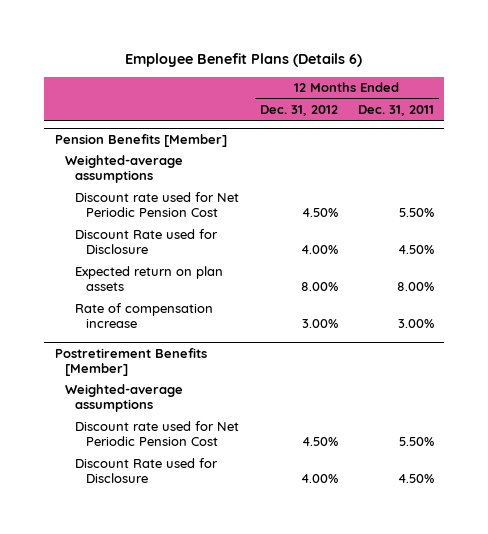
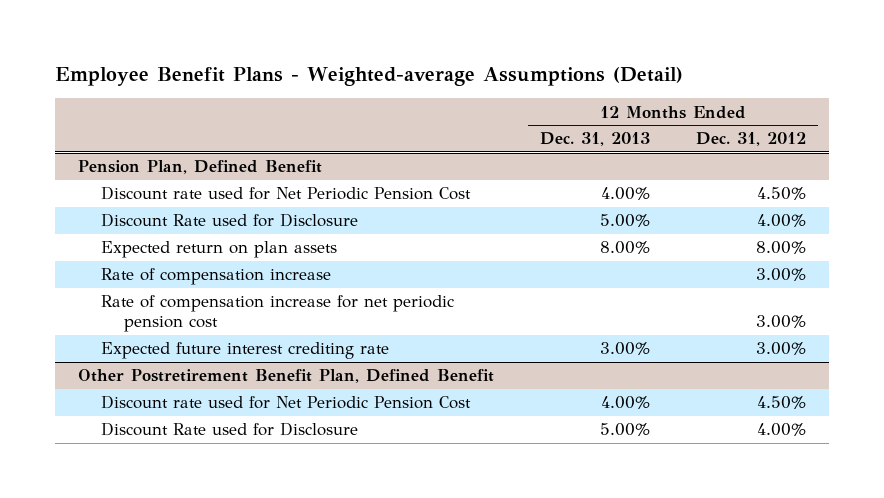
- Employee Benefit Plans (Details 6)
+ Employee Benefit Plans - Weighted-average Assumptions (Detail)
- | 12 Months Ended Dec. 31, 2012 | 12 Months Ended Dec. 31, 2011
+ | 12 Months Ended Dec. 31, 2013 | 12 Months Ended Dec. 31, 2012
- Pension Benefits [Member]
- Weighted-average assumptions
+ Pension Plan, Defined Benefit
- Postretirement Benefits [Member]
- Weighted-average assumptions
+ Rate of compensation increase for net periodic pension cost | | 3.00%
+ Expected future interest crediting rate | 3.00% | 3.00%
+ Other Postretirement Benefit Plan, Defined Benefit

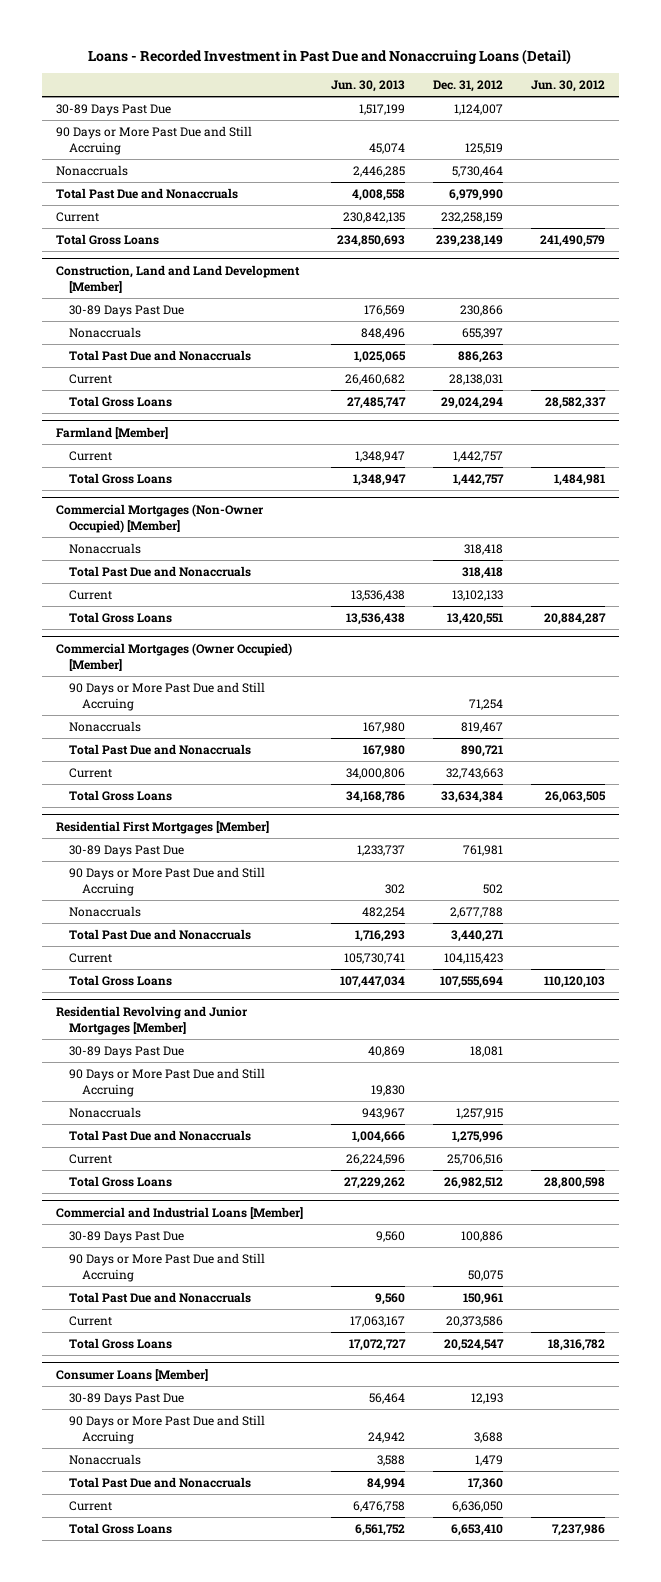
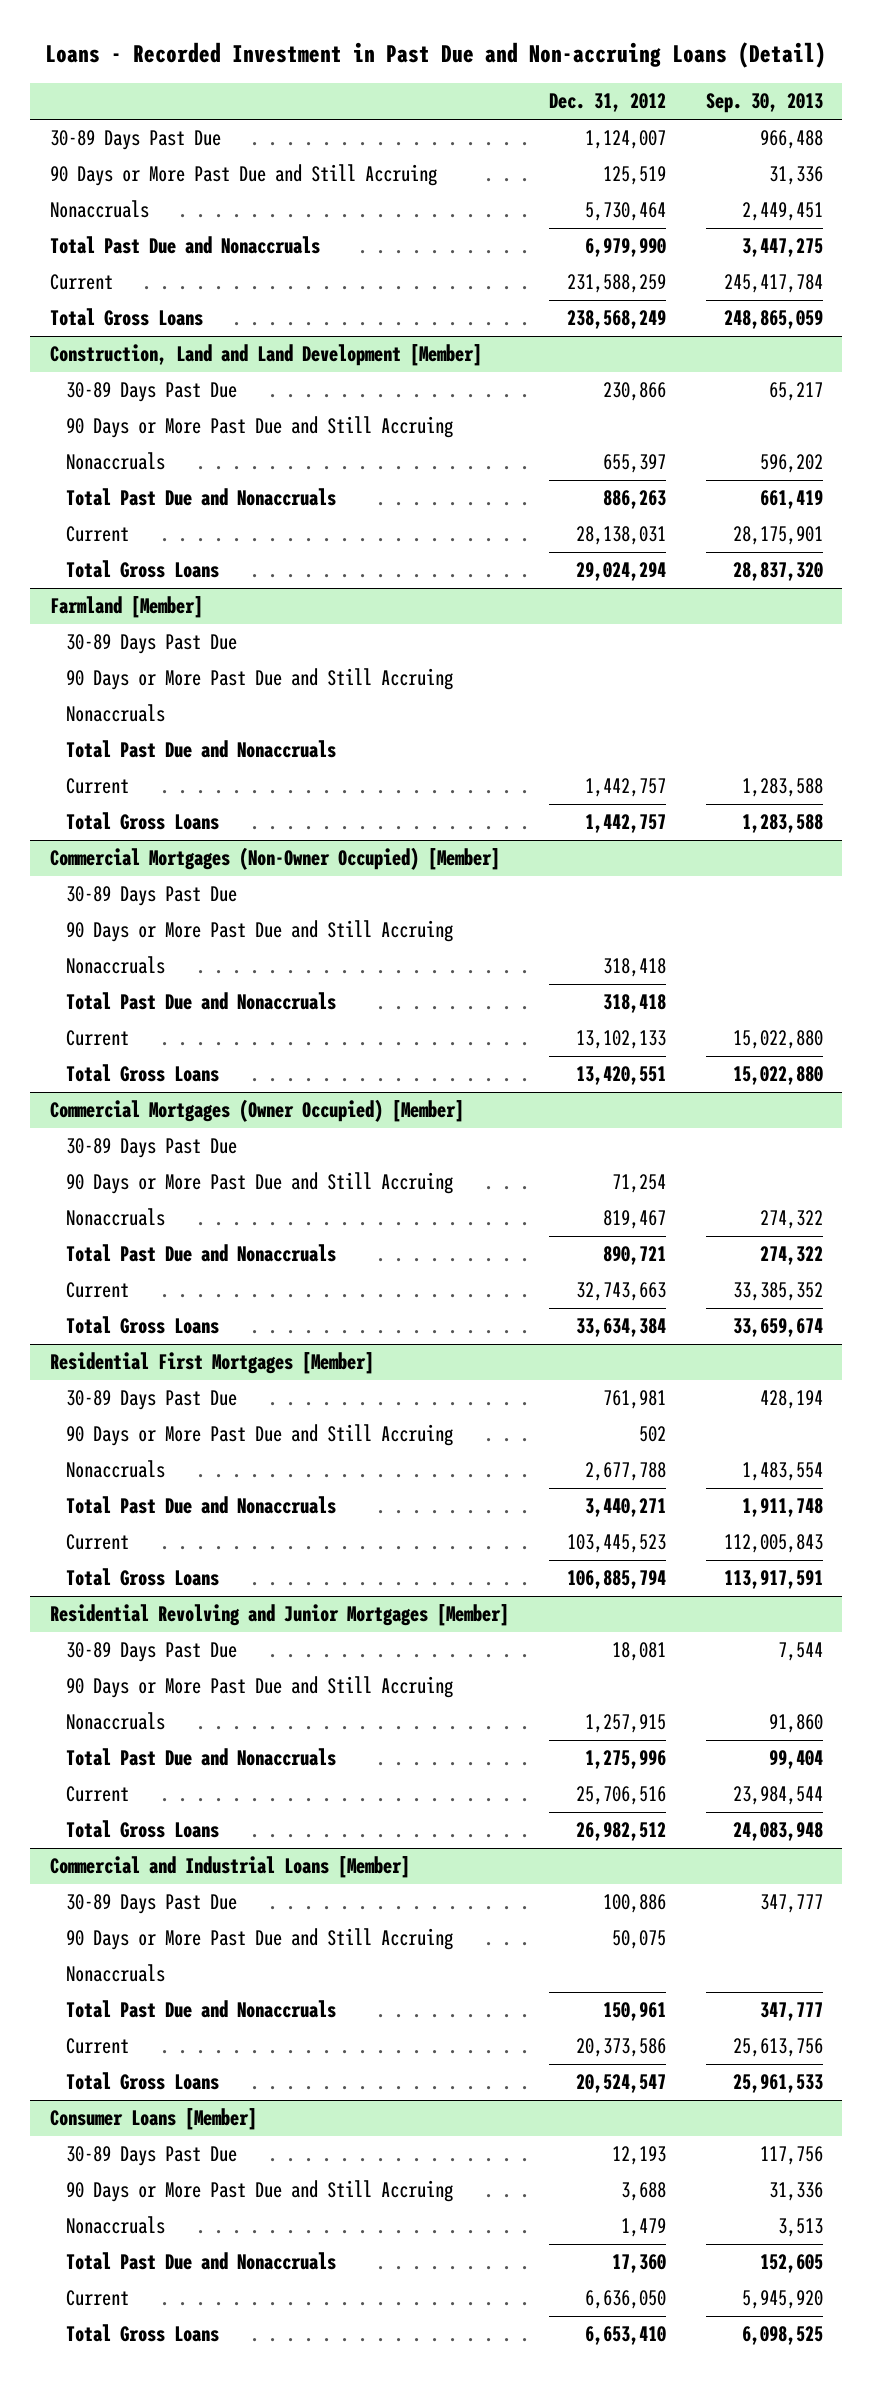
- Loans - Recorded Investment in Past Due and Nonaccruing Loans (Detail)
+ Loans - Recorded Investment in Past Due and Non-accruing Loans (Detail)
- | Jun. 30, 2013 | Dec. 31, 2012 | Jun. 30, 2012
+ | Dec. 31, 2012 | Sep. 30, 2013
- Current | 230,842,135 | 232,258,159 |
- Total Gross Loans | 234,850,693 | 239,238,149 | 241,490,579
+ Current | 231,588,259 | 245,417,784
+ Total Gross Loans | 238,568,249 | 248,865,059
@ Construction, Land and Land Development [Member]
+ 90 Days or More Past Due and Still Accruing
@ Farmland [Member]
+ 30-89 Days Past Due
+ 90 Days or More Past Due and Still Accruing
+ Nonaccruals
+ Total Past Due and Nonaccruals
@ Commercial Mortgages (Non-Owner Occupied) [Member]
+ 30-89 Days Past Due
+ 90 Days or More Past Due and Still Accruing
@ Commercial Mortgages (Owner Occupied) [Member]
+ 30-89 Days Past Due
@ Residential First Mortgages [Member]
- Current | 105,730,741 | 104,115,423 |
- Total Gross Loans | 107,447,034 | 107,555,694 | 110,120,103
+ Current | 103,445,523 | 112,005,843
+ Total Gross Loans | 106,885,794 | 113,917,591
@ Commercial and Industrial Loans [Member]
+ Nonaccruals

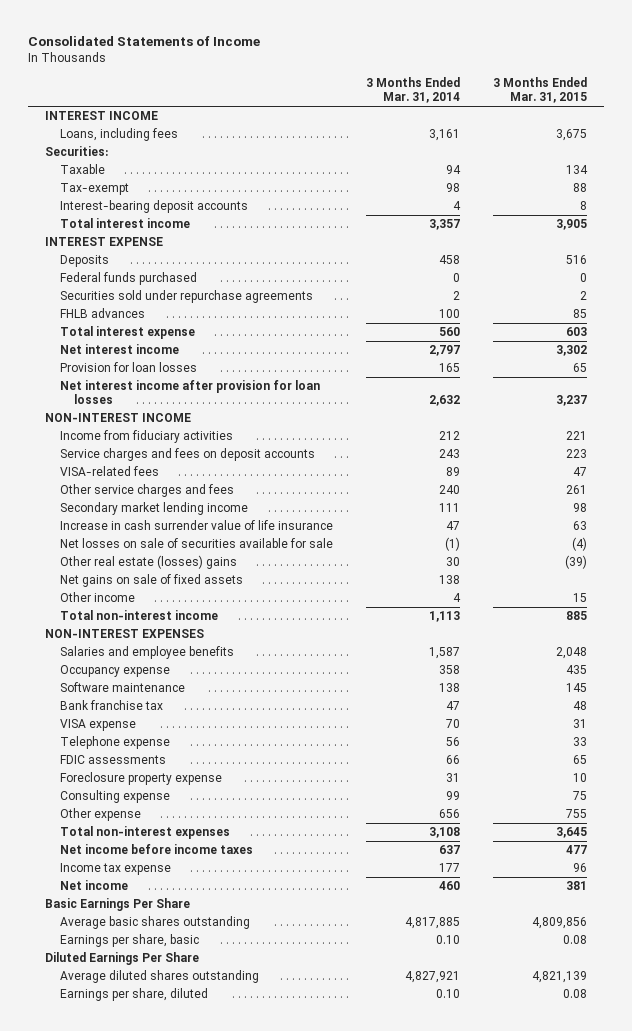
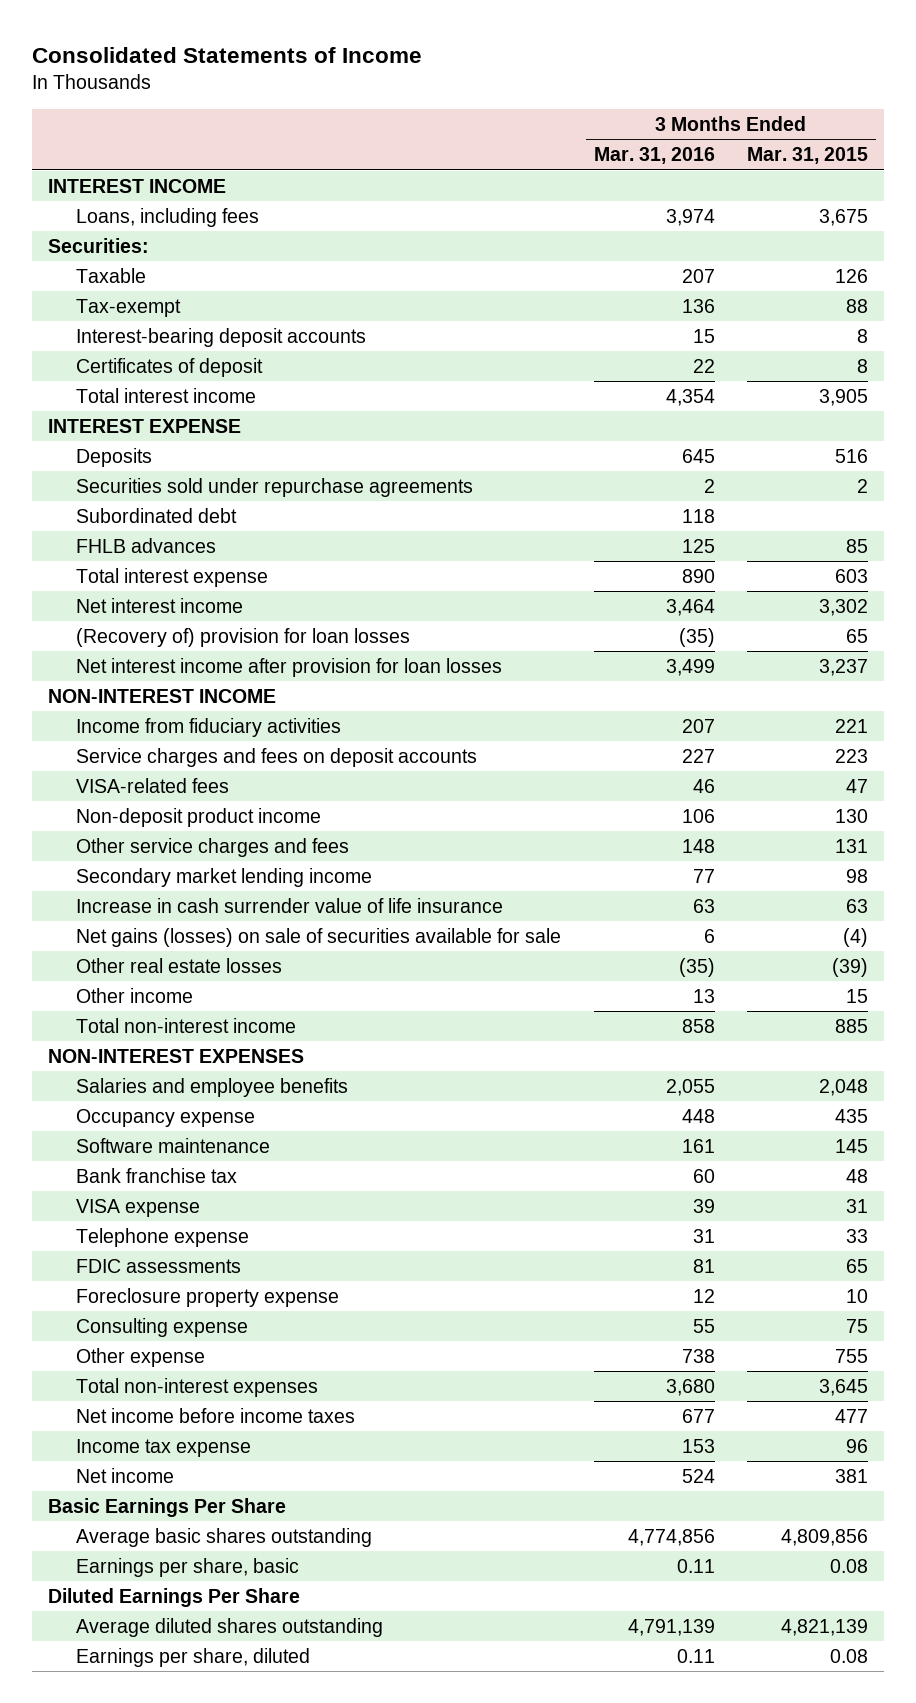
- | 3 Months Ended Mar. 31, 2014 | 3 Months Ended Mar. 31, 2015
+ | 3 Months Ended Mar. 31, 2016 | 3 Months Ended Mar. 31, 2015
- Taxable | 94 | 134
+ Taxable | 207 | 126
+ Certificates of deposit | 22 | 8
- Federal funds purchased | 0 | 0
+ Subordinated debt | 118 |
- Provision for loan losses | 165 | 65
+ (Recovery of) provision for loan losses | (35) | 65
- Other service charges and fees | 240 | 261
+ Non-deposit product income | 106 | 130
+ Other service charges and fees | 148 | 131
- Net losses on sale of securities available for sale | (1) | (4)
- Other real estate (losses) gains | 30 | (39)
- Net gains on sale of fixed assets | 138 |
+ Net gains (losses) on sale of securities available for sale | 6 | (4)
+ Other real estate losses | (35) | (39)

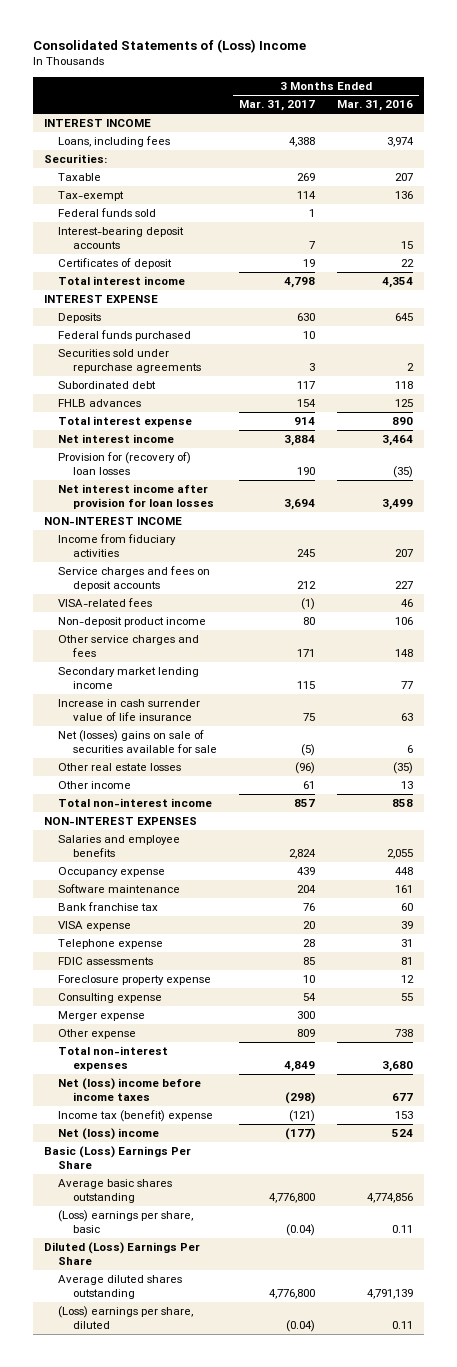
- Consolidated Statements of Income
+ Consolidated Statements of (Loss) Income
- | 3 Months Ended Mar. 31, 2016 | 3 Months Ended Mar. 31, 2015
+ | 3 Months Ended Mar. 31, 2017 | 3 Months Ended Mar. 31, 2016
+ Federal funds sold | 1 |
+ Federal funds purchased | 10 |
- (Recovery of) provision for loan losses | (35) | 65
+ Provision for (recovery of) loan losses | 190 | (35)
- Net gains (losses) on sale of securities available for sale | 6 | (4)
+ Net (losses) gains on sale of securities available for sale | (5) | 6
+ Merger expense | 300 |
- Net income before income taxes | 677 | 477
- Income tax expense | 153 | 96
- Net income | 524 | 381
- Basic Earnings Per Share
+ Net (loss) income before income taxes | (298) | 677
+ Income tax (benefit) expense | (121) | 153
+ Net (loss) income | (177) | 524
+ Basic (Loss) Earnings Per Share
- Earnings per share, basic | 0.11 | 0.08
- Diluted Earnings Per Share
+ (Loss) earnings per share, basic | (0.04) | 0.11
+ Diluted (Loss) Earnings Per Share
- Earnings per share, diluted | 0.11 | 0.08
+ (Loss) earnings per share, diluted | (0.04) | 0.11

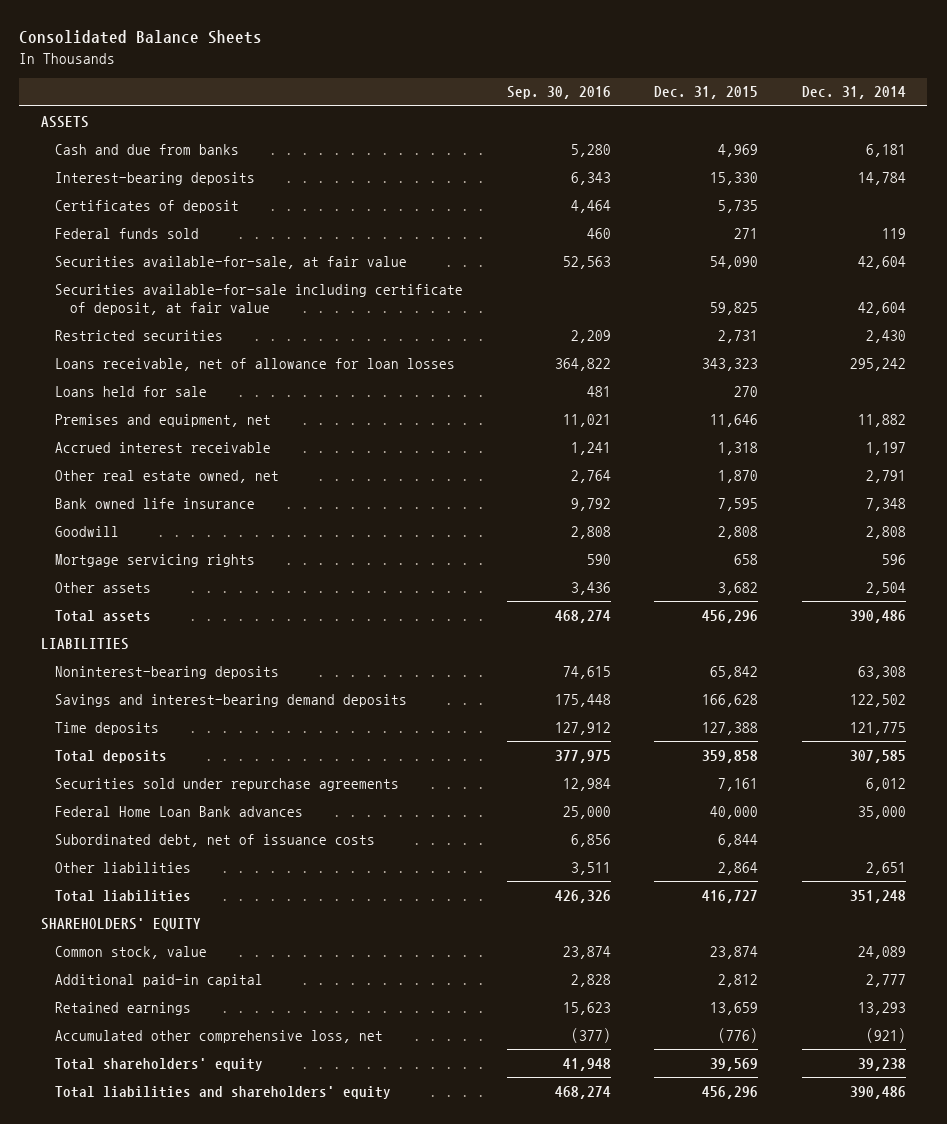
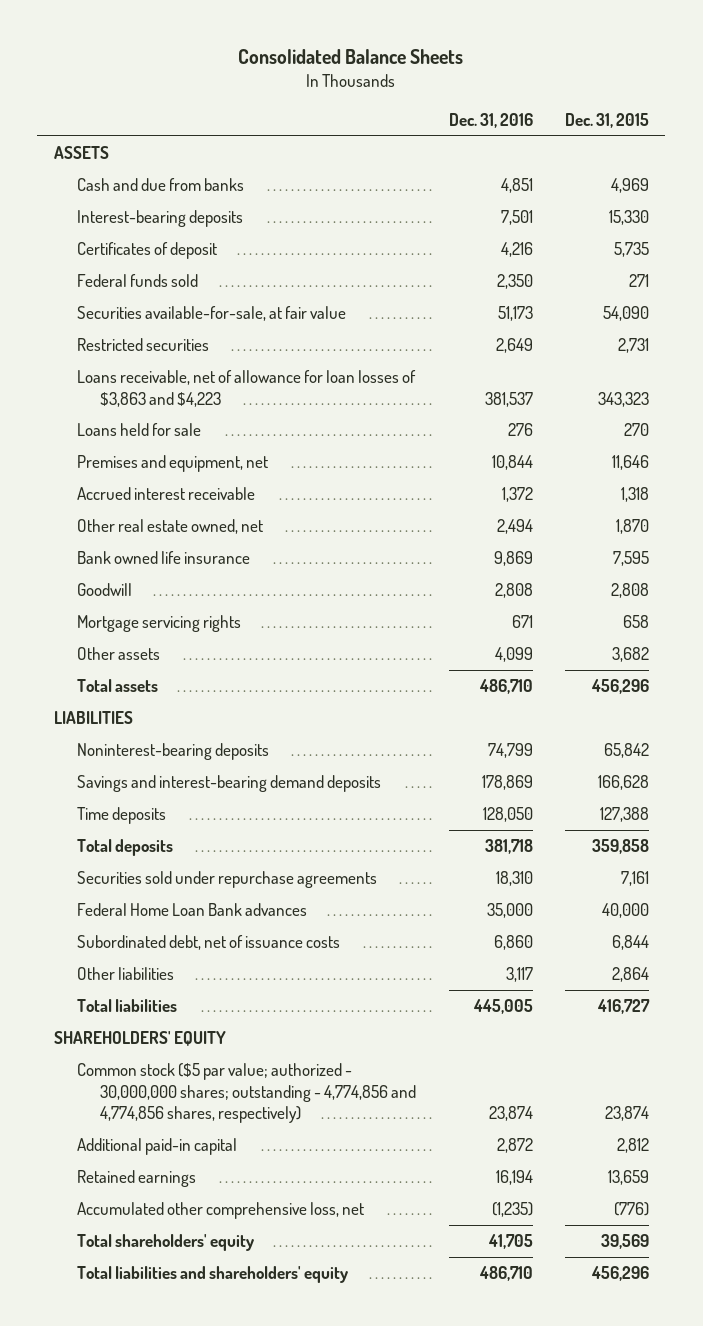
- | Sep. 30, 2016 | Dec. 31, 2015 | Dec. 31, 2014
+ | Dec. 31, 2016 | Dec. 31, 2015
- Securities available-for-sale including certificate of deposit, at fair value | | 59,825 | 42,604
- Loans receivable, net of allowance for loan losses | 364,822 | 343,323 | 295,242
+ Loans receivable, net of allowance for loan losses of $3,863 and $4,223 | 381,537 | 343,323
- Common stock, value | 23,874 | 23,874 | 24,089
+ Common stock ($5 par value; authorized - 30,000,000 shares; outstanding - 4,774,856 and 4,774,856 shares, respectively) | 23,874 | 23,874

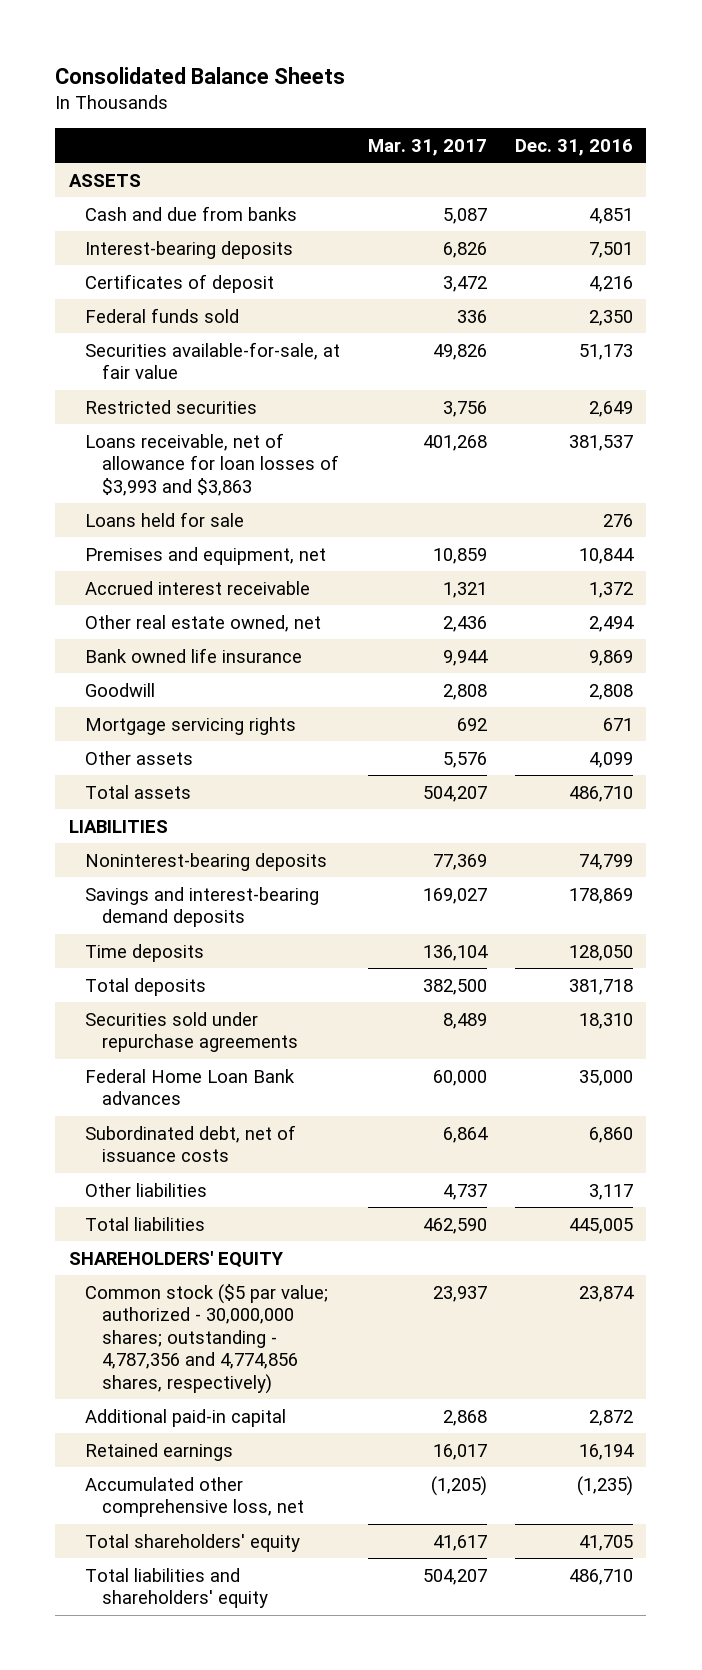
- | Dec. 31, 2016 | Dec. 31, 2015
+ | Mar. 31, 2017 | Dec. 31, 2016
- Loans receivable, net of allowance for loan losses of $3,863 and $4,223 | 381,537 | 343,323
+ Loans receivable, net of allowance for loan losses of $3,993 and $3,863 | 401,268 | 381,537
- Common stock ($5 par value; authorized - 30,000,000 shares; outstanding - 4,774,856 and 4,774,856 shares, respectively) | 23,874 | 23,874
+ Common stock ($5 par value; authorized - 30,000,000 shares; outstanding - 4,787,356 and 4,774,856 shares, respectively) | 23,937 | 23,874

